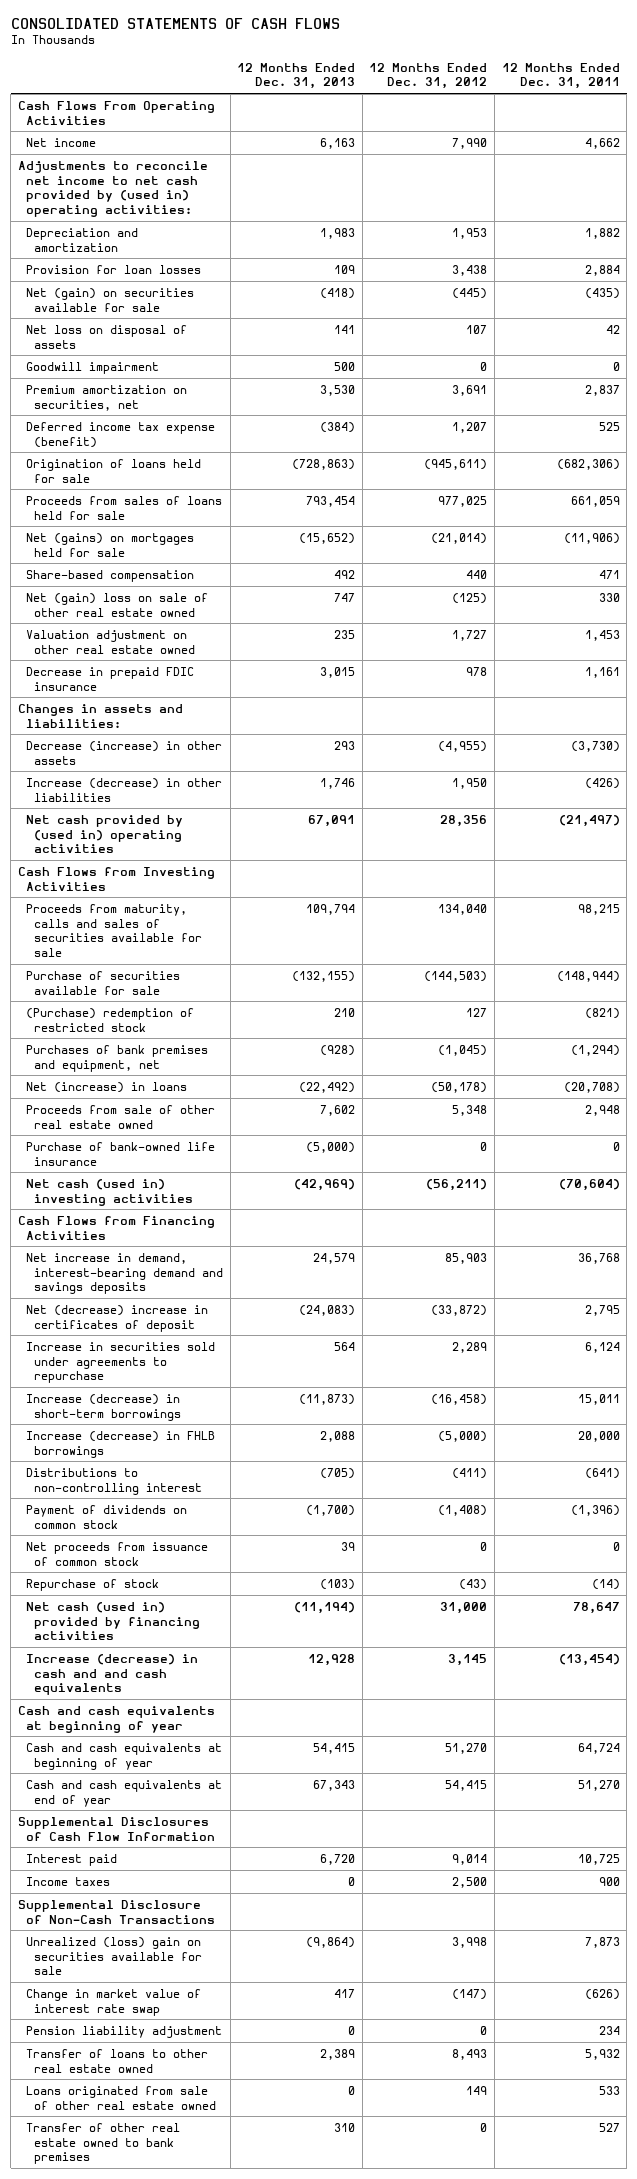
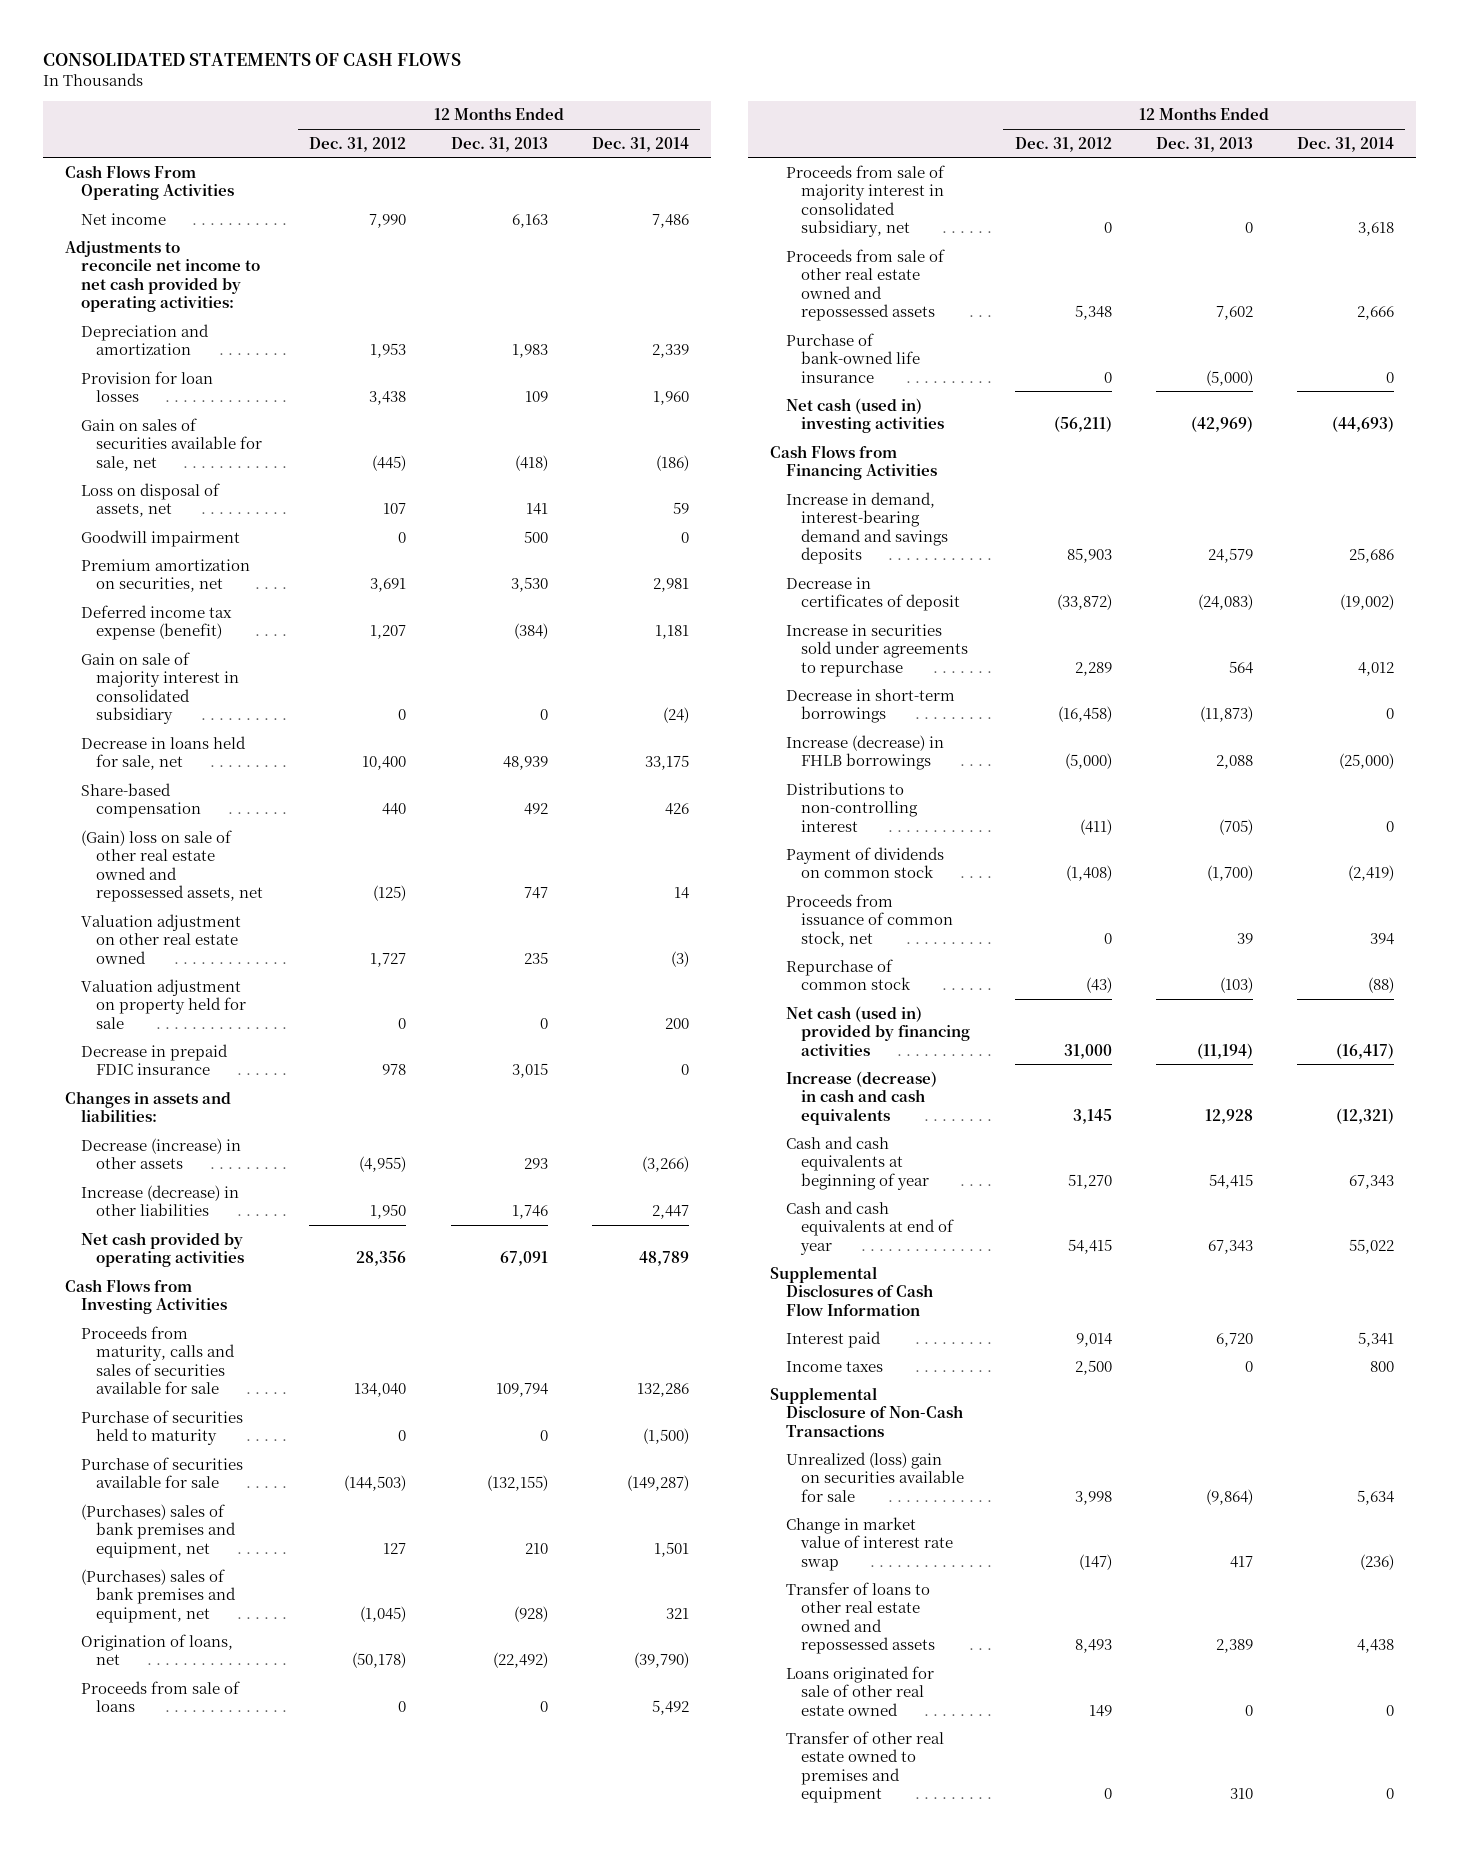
- | 12 Months Ended Dec. 31, 2013 | 12 Months Ended Dec. 31, 2012 | 12 Months Ended Dec. 31, 2011
+ | 12 Months Ended Dec. 31, 2012 | 12 Months Ended Dec. 31, 2013 | 12 Months Ended Dec. 31, 2014
- Adjustments to reconcile net income to net cash provided by (used in) operating activities:
+ Adjustments to reconcile net income to net cash provided by operating activities:
- Net (gain) on securities available for sale | (418) | (445) | (435)
- Net loss on disposal of assets | 141 | 107 | 42
+ Gain on sales of securities available for sale, net | (445) | (418) | (186)
+ Loss on disposal of assets, net | 107 | 141 | 59
- Origination of loans held for sale | (728,863) | (945,611) | (682,306)
- Proceeds from sales of loans held for sale | 793,454 | 977,025 | 661,059
- Net (gains) on mortgages held for sale | (15,652) | (21,014) | (11,906)
+ Gain on sale of majority interest in consolidated subsidiary | 0 | 0 | (24)
+ Decrease in loans held for sale, net | 10,400 | 48,939 | 33,175
- Net (gain) loss on sale of other real estate owned | 747 | (125) | 330
+ (Gain) loss on sale of other real estate owned and repossessed assets, net | (125) | 747 | 14
+ Valuation adjustment on property held for sale | 0 | 0 | 200
- Net cash provided by (used in) operating activities | 67,091 | 28,356 | (21,497)
+ Net cash provided by operating activities | 28,356 | 67,091 | 48,789
+ Purchase of securities held to maturity | 0 | 0 | (1,500)
- (Purchase) redemption of restricted stock | 210 | 127 | (821)
- Purchases of bank premises and equipment, net | (928) | (1,045) | (1,294)
- Net (increase) in loans | (22,492) | (50,178) | (20,708)
- Proceeds from sale of other real estate owned | 7,602 | 5,348 | 2,948
+ (Purchases) sales of bank premises and equipment, net | 127 | 210 | 1,501
+ (Purchases) sales of bank premises and equipment, net | (1,045) | (928) | 321
+ Origination of loans, net | (50,178) | (22,492) | (39,790)
+ Proceeds from sale of loans | 0 | 0 | 5,492
+ Proceeds from sale of majority interest in consolidated subsidiary, net | 0 | 0 | 3,618
+ Proceeds from sale of other real estate owned and repossessed assets | 5,348 | 7,602 | 2,666
- Net increase in demand, interest-bearing demand and savings deposits | 24,579 | 85,903 | 36,768
- Net (decrease) increase in certificates of deposit | (24,083) | (33,872) | 2,795
+ Increase in demand, interest-bearing demand and savings deposits | 85,903 | 24,579 | 25,686
+ Decrease in certificates of deposit | (33,872) | (24,083) | (19,002)
- Increase (decrease) in short-term borrowings | (11,873) | (16,458) | 15,011
+ Decrease in short-term borrowings | (16,458) | (11,873) | 0
- Net proceeds from issuance of common stock | 39 | 0 | 0
- Repurchase of stock | (103) | (43) | (14)
+ Proceeds from issuance of common stock, net | 0 | 39 | 394
+ Repurchase of common stock | (43) | (103) | (88)
- Increase (decrease) in cash and and cash equivalents | 12,928 | 3,145 | (13,454)
- Cash and cash equivalents at beginning of year
+ Increase (decrease) in cash and cash equivalents | 3,145 | 12,928 | (12,321)
- Pension liability adjustment | 0 | 0 | 234
- Transfer of loans to other real estate owned | 2,389 | 8,493 | 5,932
- Loans originated from sale of other real estate owned | 0 | 149 | 533
- Transfer of other real estate owned to bank premises | 310 | 0 | 527
+ Transfer of loans to other real estate owned and repossessed assets | 8,493 | 2,389 | 4,438
+ Loans originated for sale of other real estate owned | 149 | 0 | 0
+ Transfer of other real estate owned to premises and equipment | 0 | 310 | 0

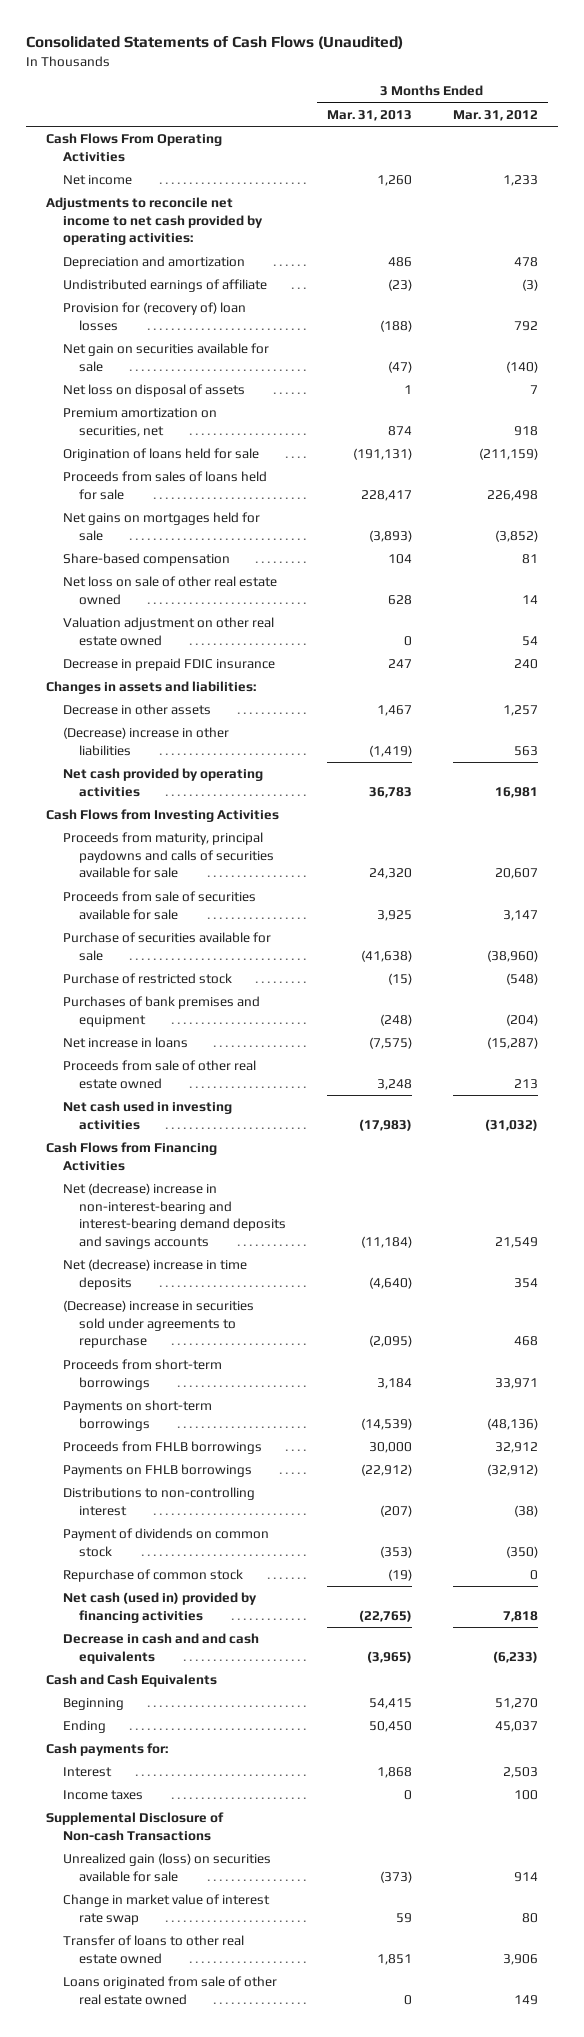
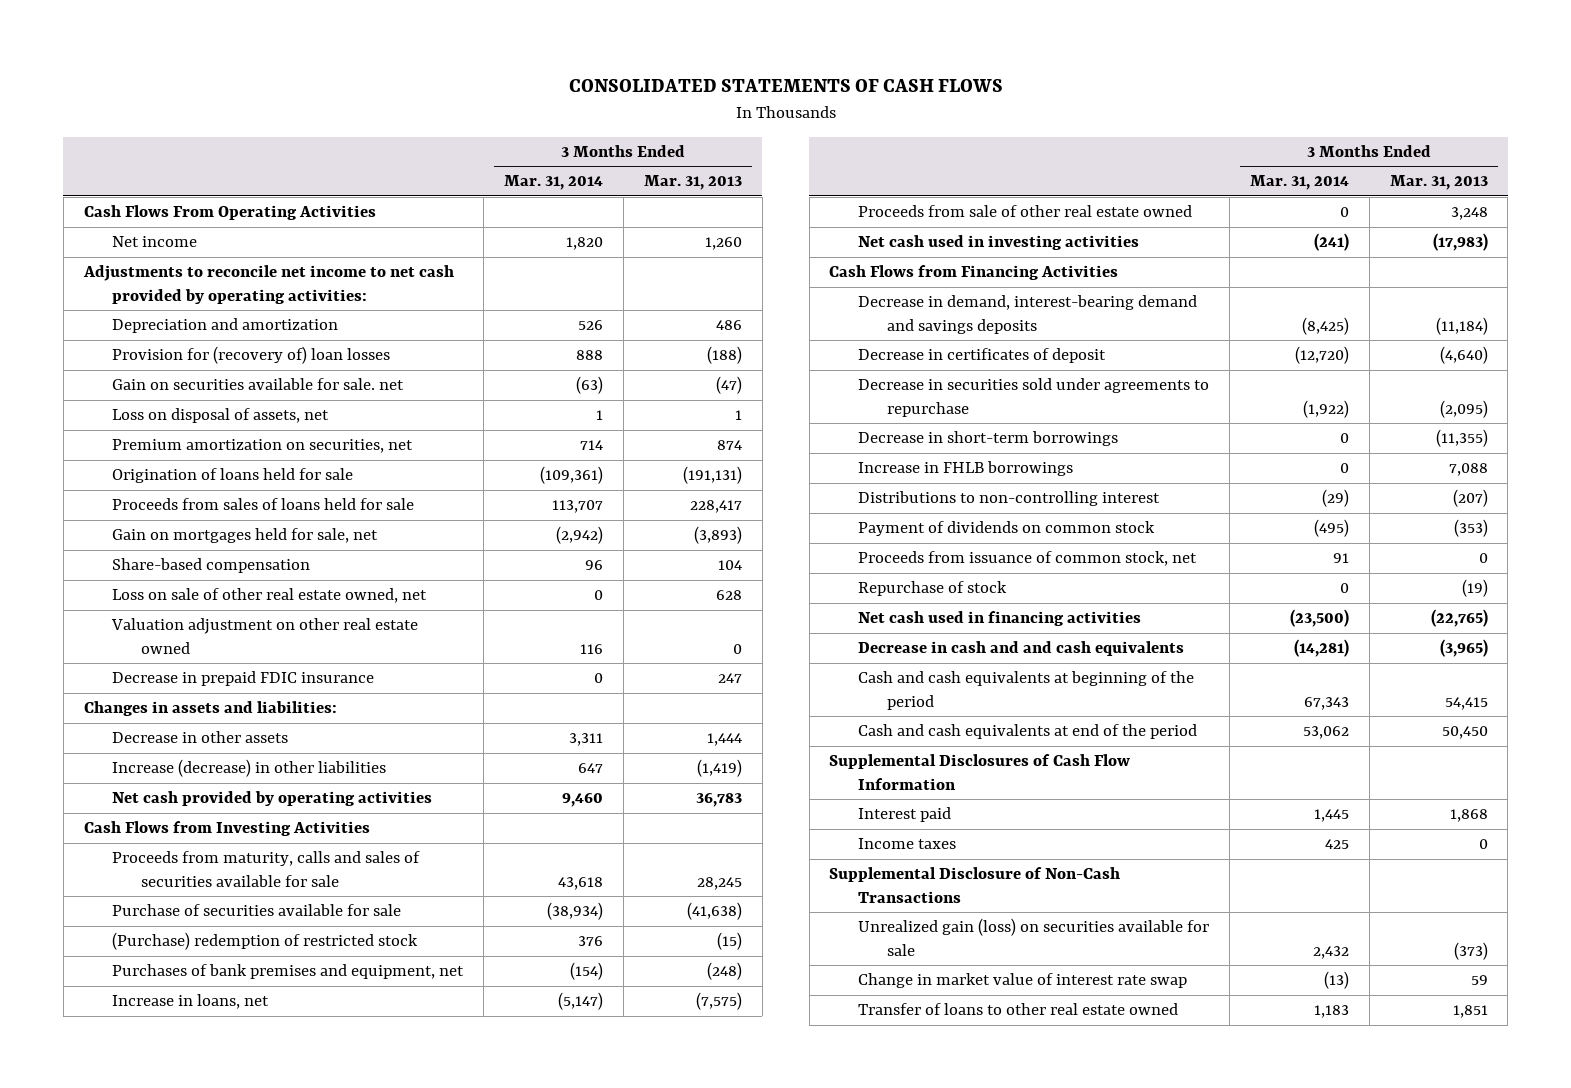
- Consolidated Statements of Cash Flows (Unaudited)
+ CONSOLIDATED STATEMENTS OF CASH FLOWS
- | 3 Months Ended Mar. 31, 2013 | 3 Months Ended Mar. 31, 2012
+ | 3 Months Ended Mar. 31, 2014 | 3 Months Ended Mar. 31, 2013
- Undistributed earnings of affiliate | (23) | (3)
- Net gain on securities available for sale | (47) | (140)
- Net loss on disposal of assets | 1 | 7
+ Gain on securities available for sale. net | (63) | (47)
+ Loss on disposal of assets, net | 1 | 1
- Net gains on mortgages held for sale | (3,893) | (3,852)
+ Gain on mortgages held for sale, net | (2,942) | (3,893)
- Net loss on sale of other real estate owned | 628 | 14
+ Loss on sale of other real estate owned, net | 0 | 628
- Decrease in other assets | 1,467 | 1,257
- (Decrease) increase in other liabilities | (1,419) | 563
+ Decrease in other assets | 3,311 | 1,444
+ Increase (decrease) in other liabilities | 647 | (1,419)
- Proceeds from maturity, principal paydowns and calls of securities available for sale | 24,320 | 20,607
- Proceeds from sale of securities available for sale | 3,925 | 3,147
+ Proceeds from maturity, calls and sales of securities available for sale | 43,618 | 28,245
- Purchase of restricted stock | (15) | (548)
- Purchases of bank premises and equipment | (248) | (204)
- Net increase in loans | (7,575) | (15,287)
+ (Purchase) redemption of restricted stock | 376 | (15)
+ Purchases of bank premises and equipment, net | (154) | (248)
+ Increase in loans, net | (5,147) | (7,575)
- Net (decrease) increase in non-interest-bearing and interest-bearing demand deposits and savings accounts | (11,184) | 21,549
- Net (decrease) increase in time deposits | (4,640) | 354
- (Decrease) increase in securities sold under agreements to repurchase | (2,095) | 468
- Proceeds from short-term borrowings | 3,184 | 33,971
- Payments on short-term borrowings | (14,539) | (48,136)
- Proceeds from FHLB borrowings | 30,000 | 32,912
- Payments on FHLB borrowings | (22,912) | (32,912)
+ Decrease in demand, interest-bearing demand and savings deposits | (8,425) | (11,184)
+ Decrease in certificates of deposit | (12,720) | (4,640)
+ Decrease in securities sold under agreements to repurchase | (1,922) | (2,095)
+ Decrease in short-term borrowings | 0 | (11,355)
+ Increase in FHLB borrowings | 0 | 7,088
- Repurchase of common stock | (19) | 0
- Net cash (used in) provided by financing activities | (22,765) | 7,818
+ Proceeds from issuance of common stock, net | 91 | 0
+ Repurchase of stock | 0 | (19)
+ Net cash used in financing activities | (23,500) | (22,765)
- Cash and Cash Equivalents
- Beginning | 54,415 | 51,270
- Ending | 50,450 | 45,037
- Cash payments for:
- Interest | 1,868 | 2,503
+ Cash and cash equivalents at beginning of the period | 67,343 | 54,415
+ Cash and cash equivalents at end of the period | 53,062 | 50,450
+ Supplemental Disclosures of Cash Flow Information
+ Interest paid | 1,445 | 1,868
- Supplemental Disclosure of Non-cash Transactions
+ Supplemental Disclosure of Non-Cash Transactions
- Loans originated from sale of other real estate owned | 0 | 149

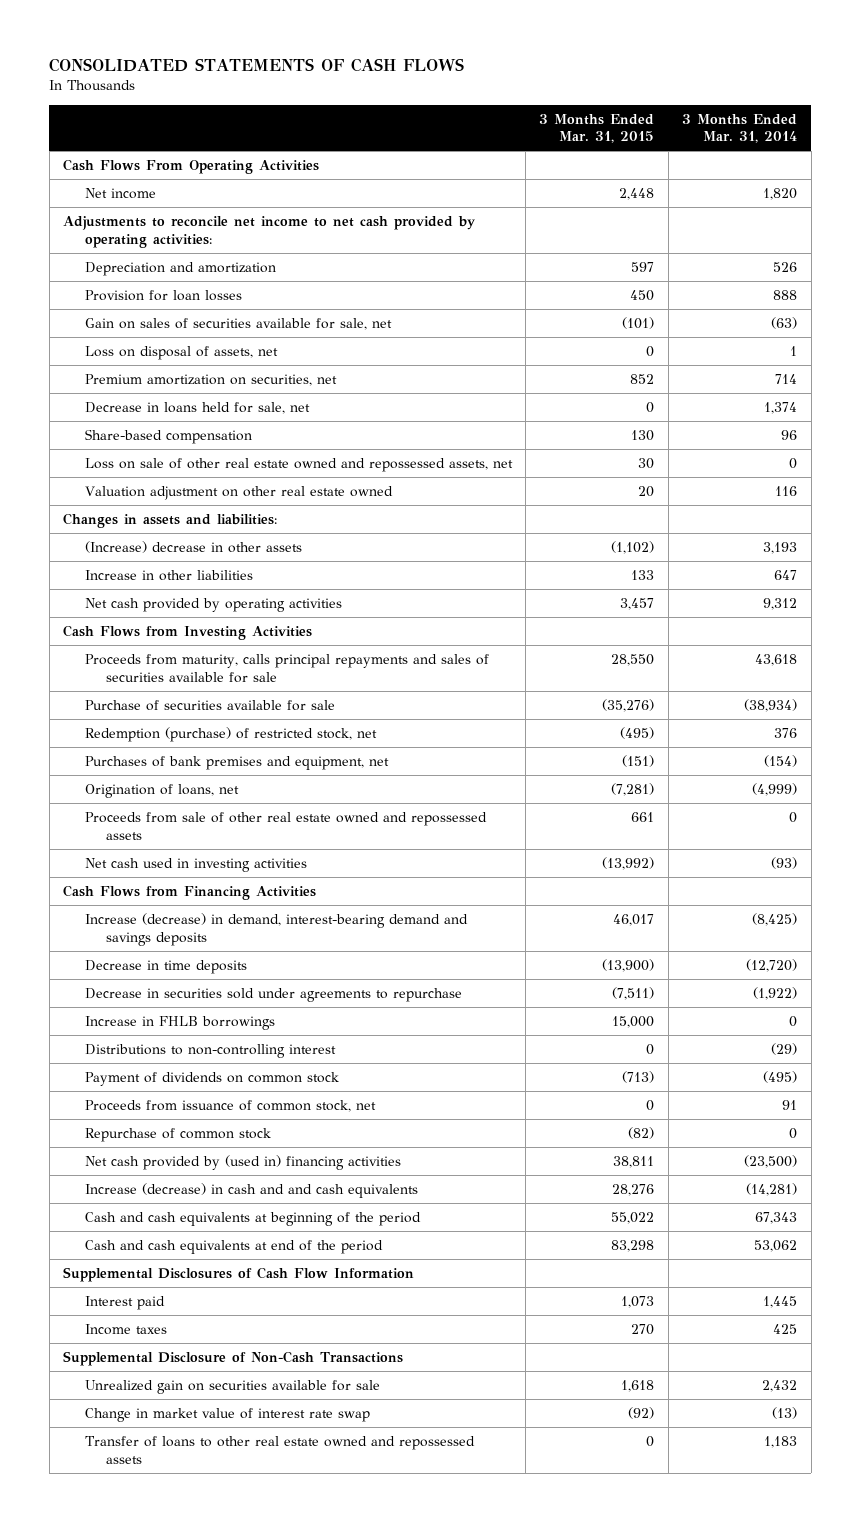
- | 3 Months Ended Mar. 31, 2014 | 3 Months Ended Mar. 31, 2013
+ | 3 Months Ended Mar. 31, 2015 | 3 Months Ended Mar. 31, 2014
- Provision for (recovery of) loan losses | 888 | (188)
- Gain on securities available for sale. net | (63) | (47)
+ Provision for loan losses | 450 | 888
+ Gain on sales of securities available for sale, net | (101) | (63)
- Origination of loans held for sale | (109,361) | (191,131)
- Proceeds from sales of loans held for sale | 113,707 | 228,417
- Gain on mortgages held for sale, net | (2,942) | (3,893)
+ Decrease in loans held for sale, net | 0 | 1,374
- Loss on sale of other real estate owned, net | 0 | 628
+ Loss on sale of other real estate owned and repossessed assets, net | 30 | 0
- Decrease in prepaid FDIC insurance | 0 | 247
- Decrease in other assets | 3,311 | 1,444
- Increase (decrease) in other liabilities | 647 | (1,419)
- Net cash provided by operating activities | 9,460 | 36,783
+ (Increase) decrease in other assets | (1,102) | 3,193
+ Increase in other liabilities | 133 | 647
+ Net cash provided by operating activities | 3,457 | 9,312
- Proceeds from maturity, calls and sales of securities available for sale | 43,618 | 28,245
+ Proceeds from maturity, calls principal repayments and sales of securities available for sale | 28,550 | 43,618
- (Purchase) redemption of restricted stock | 376 | (15)
+ Redemption (purchase) of restricted stock, net | (495) | 376
- Increase in loans, net | (5,147) | (7,575)
- Proceeds from sale of other real estate owned | 0 | 3,248
- Net cash used in investing activities | (241) | (17,983)
+ Origination of loans, net | (7,281) | (4,999)
+ Proceeds from sale of other real estate owned and repossessed assets | 661 | 0
+ Net cash used in investing activities | (13,992) | (93)
- Decrease in demand, interest-bearing demand and savings deposits | (8,425) | (11,184)
- Decrease in certificates of deposit | (12,720) | (4,640)
+ Increase (decrease) in demand, interest-bearing demand and savings deposits | 46,017 | (8,425)
+ Decrease in time deposits | (13,900) | (12,720)
- Decrease in short-term borrowings | 0 | (11,355)
- Repurchase of stock | 0 | (19)
- Net cash used in financing activities | (23,500) | (22,765)
- Decrease in cash and and cash equivalents | (14,281) | (3,965)
+ Repurchase of common stock | (82) | 0
+ Net cash provided by (used in) financing activities | 38,811 | (23,500)
+ Increase (decrease) in cash and and cash equivalents | 28,276 | (14,281)
- Unrealized gain (loss) on securities available for sale | 2,432 | (373)
+ Unrealized gain on securities available for sale | 1,618 | 2,432
- Transfer of loans to other real estate owned | 1,183 | 1,851
+ Transfer of loans to other real estate owned and repossessed assets | 0 | 1,183

